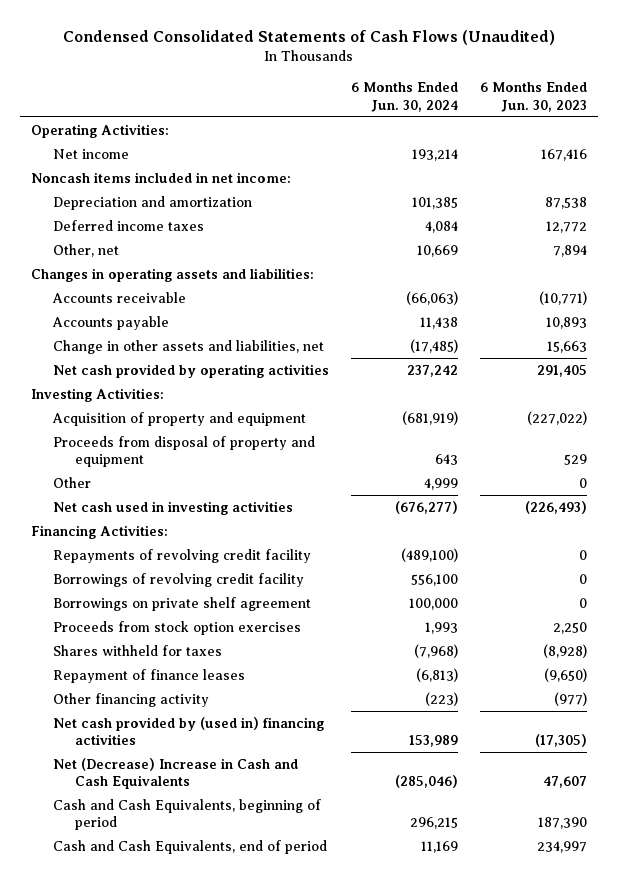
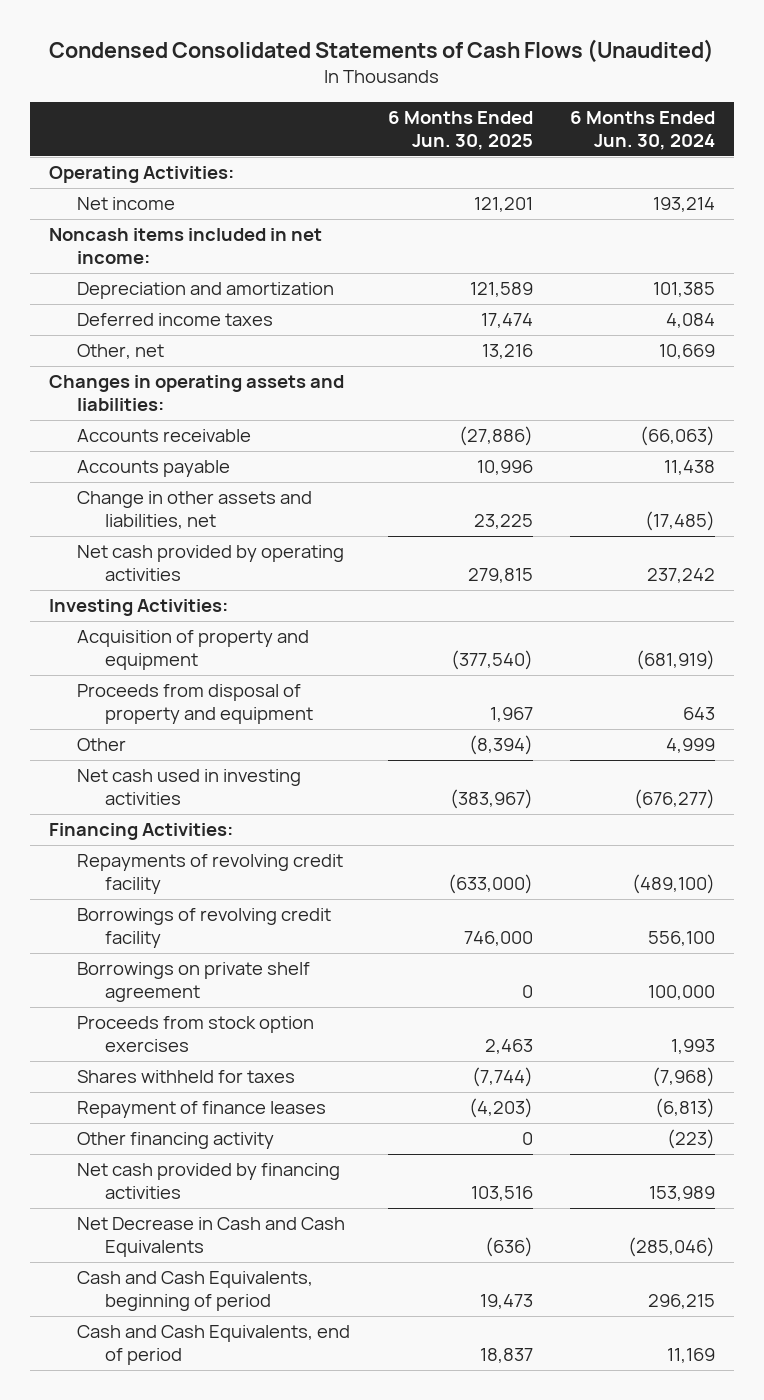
- | 6 Months Ended Jun. 30, 2024 | 6 Months Ended Jun. 30, 2023
+ | 6 Months Ended Jun. 30, 2025 | 6 Months Ended Jun. 30, 2024
- Net cash provided by (used in) financing activities | 153,989 | (17,305)
- Net (Decrease) Increase in Cash and Cash Equivalents | (285,046) | 47,607
+ Net cash provided by financing activities | 103,516 | 153,989
+ Net Decrease in Cash and Cash Equivalents | (636) | (285,046)

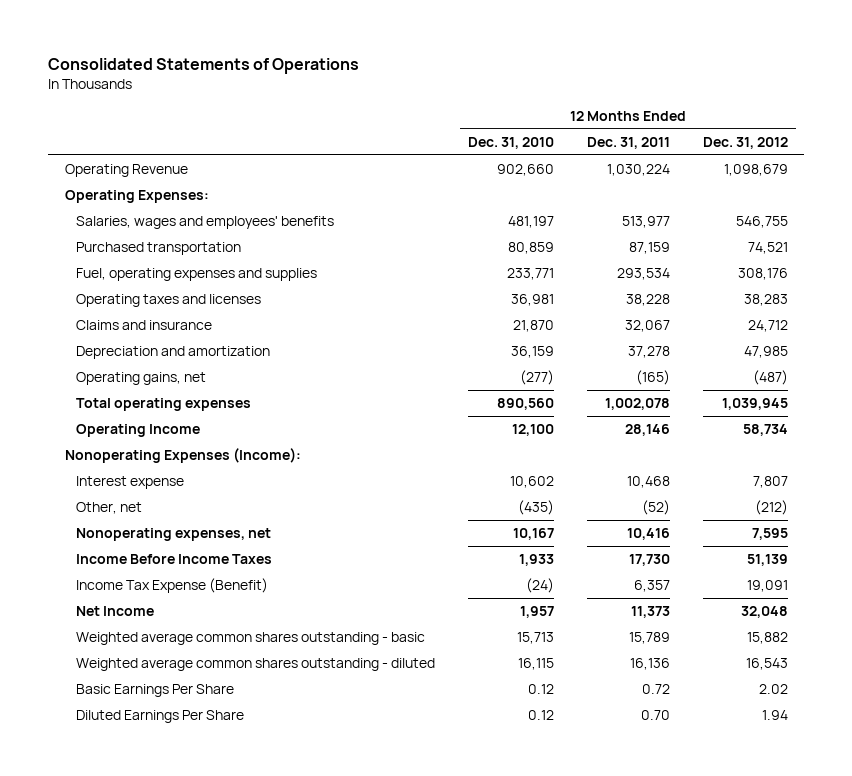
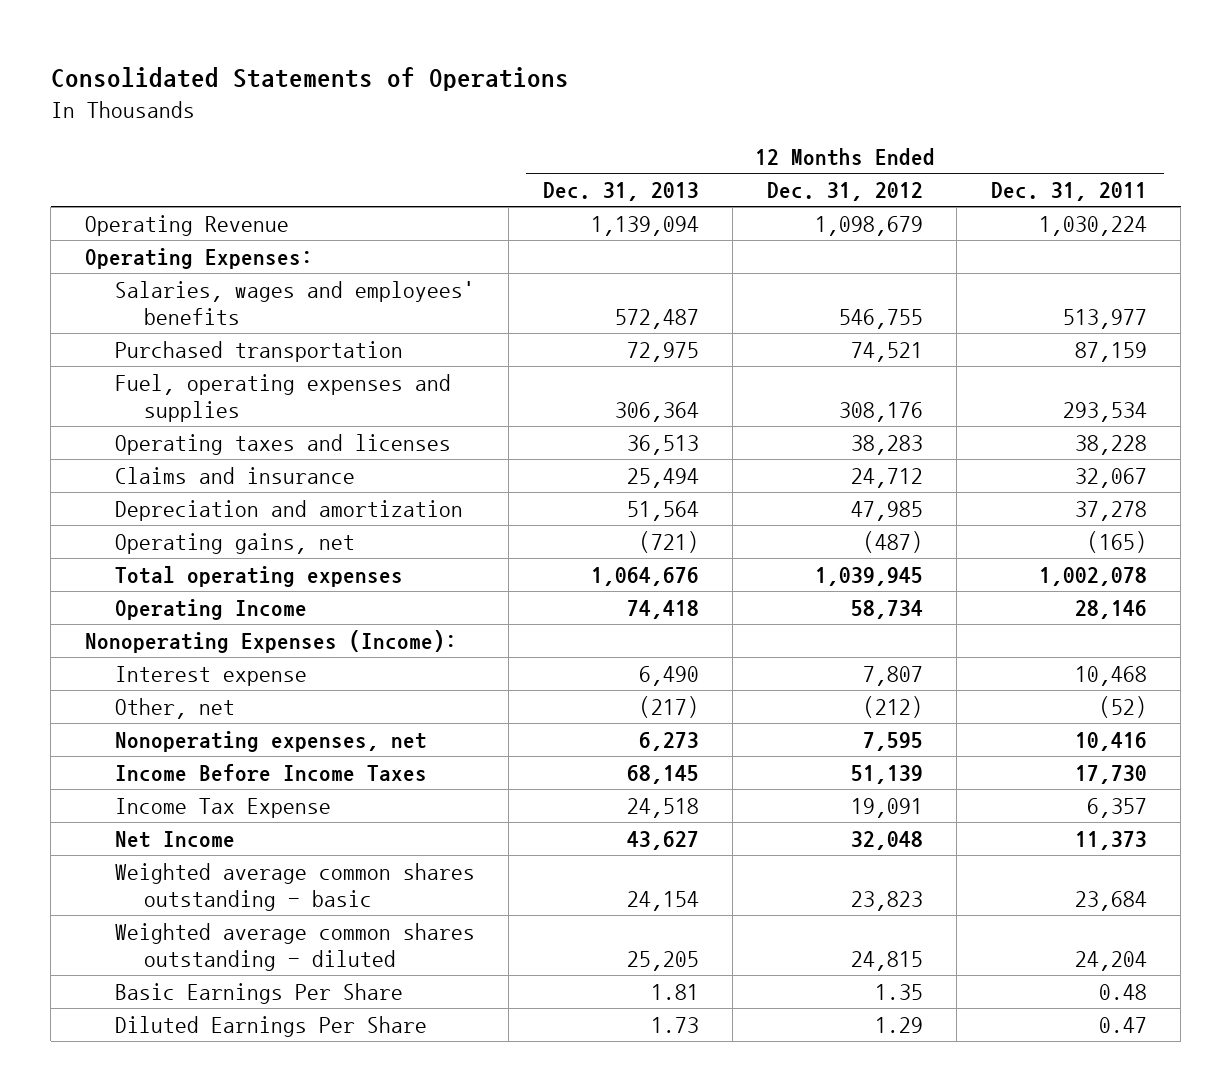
- | 12 Months Ended Dec. 31, 2010 | 12 Months Ended Dec. 31, 2011 | 12 Months Ended Dec. 31, 2012
+ | 12 Months Ended Dec. 31, 2013 | 12 Months Ended Dec. 31, 2012 | 12 Months Ended Dec. 31, 2011
- Income Tax Expense (Benefit) | (24) | 6,357 | 19,091
+ Income Tax Expense | 24,518 | 19,091 | 6,357
- Weighted average common shares outstanding - basic | 15,713 | 15,789 | 15,882
- Weighted average common shares outstanding - diluted | 16,115 | 16,136 | 16,543
- Basic Earnings Per Share | 0.12 | 0.72 | 2.02
- Diluted Earnings Per Share | 0.12 | 0.70 | 1.94
+ Weighted average common shares outstanding - basic | 24,154 | 23,823 | 23,684
+ Weighted average common shares outstanding - diluted | 25,205 | 24,815 | 24,204
+ Basic Earnings Per Share | 1.81 | 1.35 | 0.48
+ Diluted Earnings Per Share | 1.73 | 1.29 | 0.47

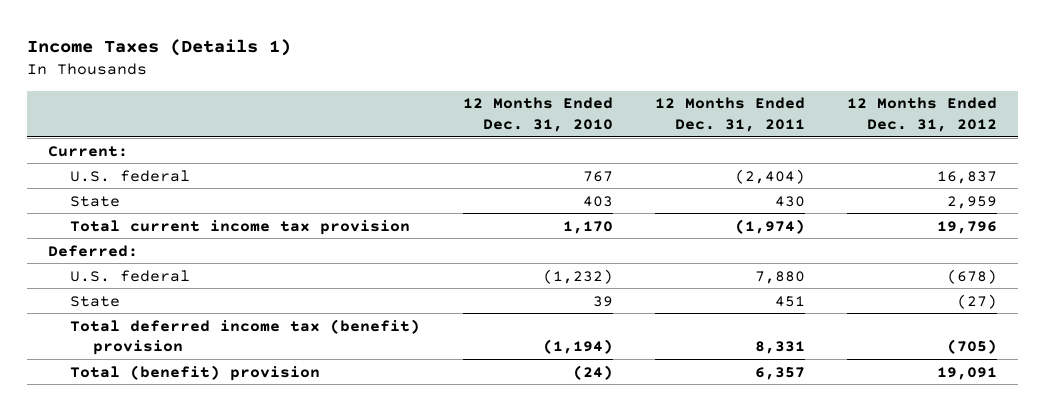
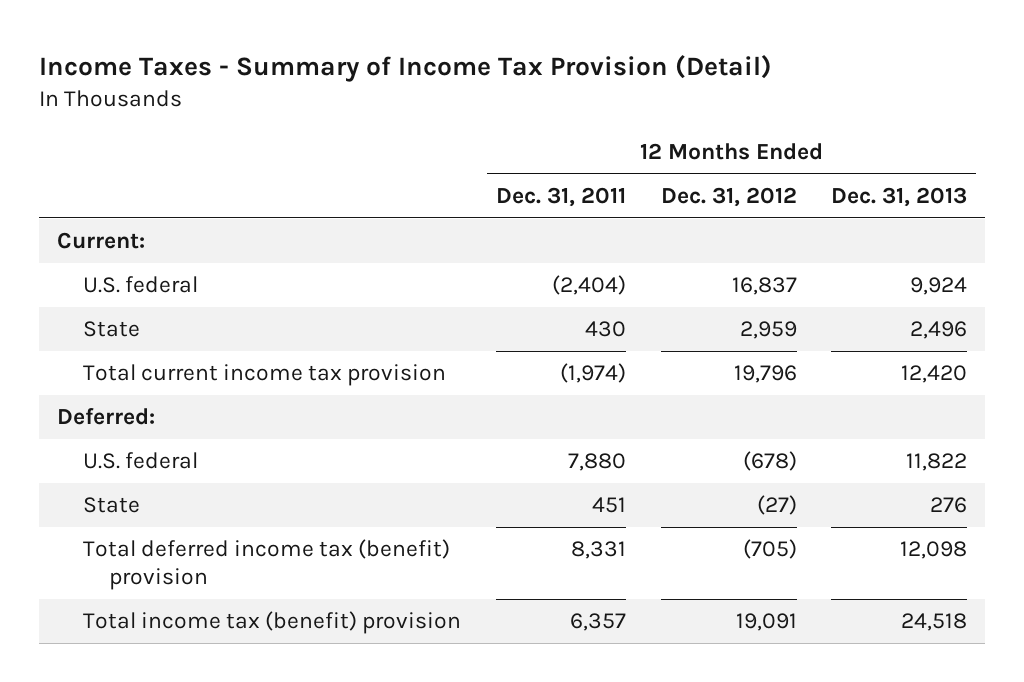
- Income Taxes (Details 1)
+ Income Taxes - Summary of Income Tax Provision (Detail)
- | 12 Months Ended Dec. 31, 2010 | 12 Months Ended Dec. 31, 2011 | 12 Months Ended Dec. 31, 2012
+ | 12 Months Ended Dec. 31, 2011 | 12 Months Ended Dec. 31, 2012 | 12 Months Ended Dec. 31, 2013
- Total (benefit) provision | (24) | 6,357 | 19,091
+ Total income tax (benefit) provision | 6,357 | 19,091 | 24,518

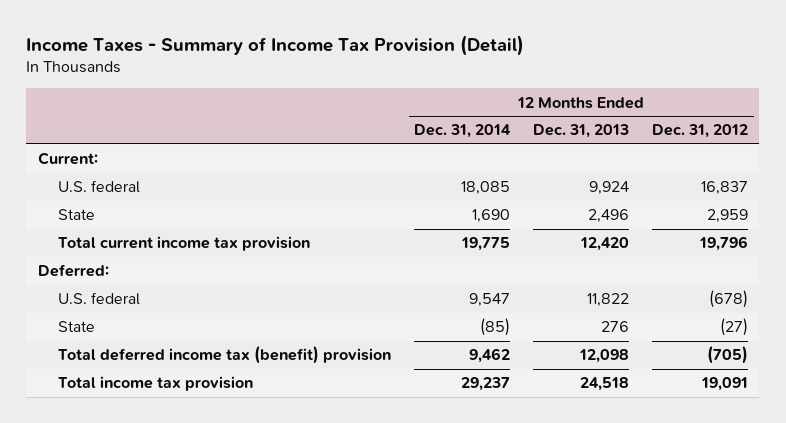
- | 12 Months Ended Dec. 31, 2011 | 12 Months Ended Dec. 31, 2012 | 12 Months Ended Dec. 31, 2013
+ | 12 Months Ended Dec. 31, 2014 | 12 Months Ended Dec. 31, 2013 | 12 Months Ended Dec. 31, 2012
- Total income tax (benefit) provision | 6,357 | 19,091 | 24,518
+ Total income tax provision | 29,237 | 24,518 | 19,091

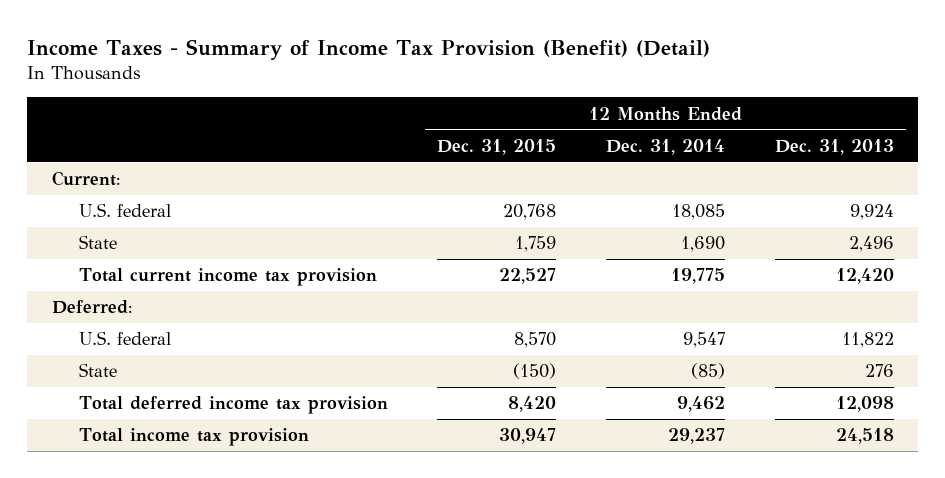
- Income Taxes - Summary of Income Tax Provision (Detail)
+ Income Taxes - Summary of Income Tax Provision (Benefit) (Detail)
- | 12 Months Ended Dec. 31, 2014 | 12 Months Ended Dec. 31, 2013 | 12 Months Ended Dec. 31, 2012
+ | 12 Months Ended Dec. 31, 2015 | 12 Months Ended Dec. 31, 2014 | 12 Months Ended Dec. 31, 2013
- Total deferred income tax (benefit) provision | 9,462 | 12,098 | (705)
+ Total deferred income tax provision | 8,420 | 9,462 | 12,098

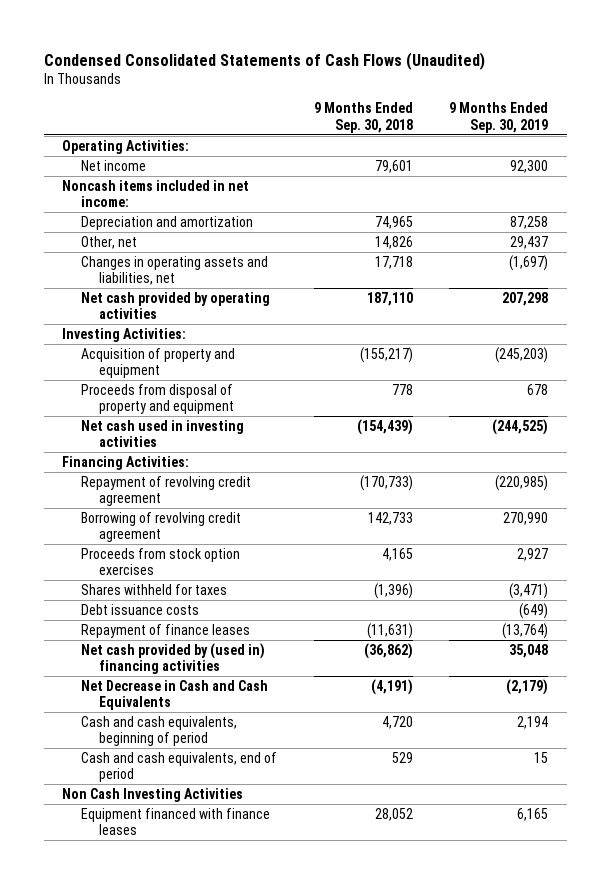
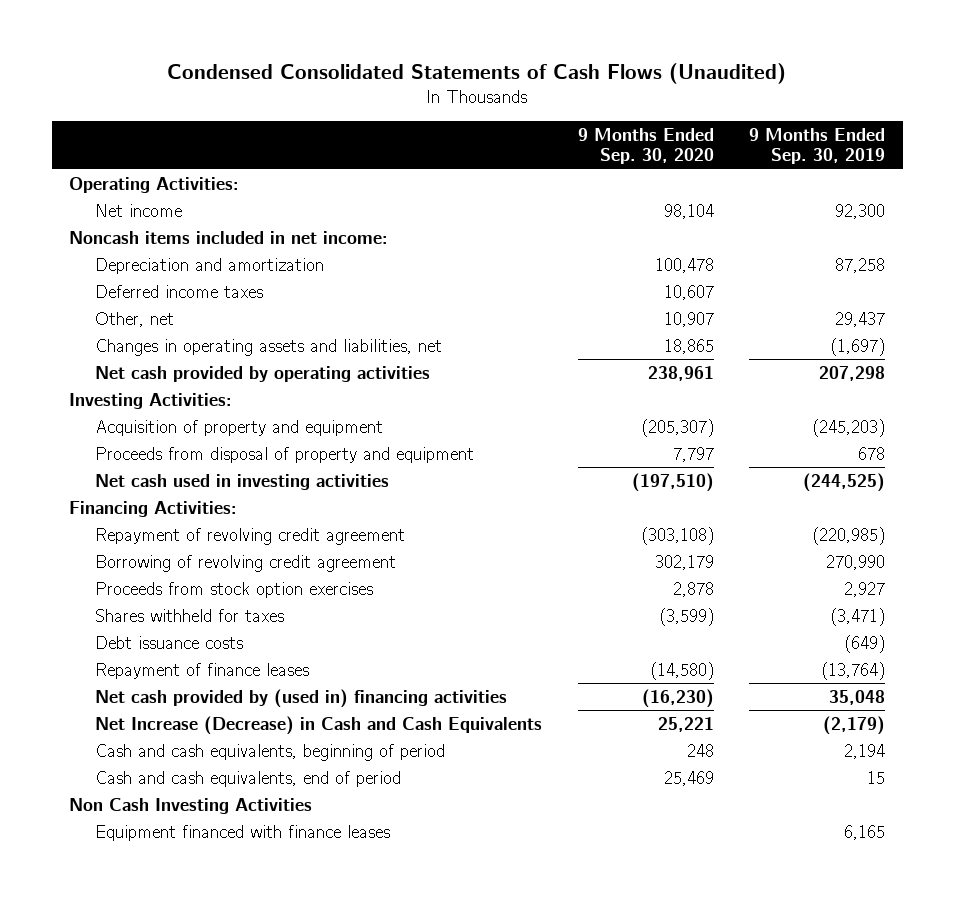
- | 9 Months Ended Sep. 30, 2018 | 9 Months Ended Sep. 30, 2019
+ | 9 Months Ended Sep. 30, 2020 | 9 Months Ended Sep. 30, 2019
+ Deferred income taxes | 10,607 |
- Net Decrease in Cash and Cash Equivalents | (4,191) | (2,179)
+ Net Increase (Decrease) in Cash and Cash Equivalents | 25,221 | (2,179)

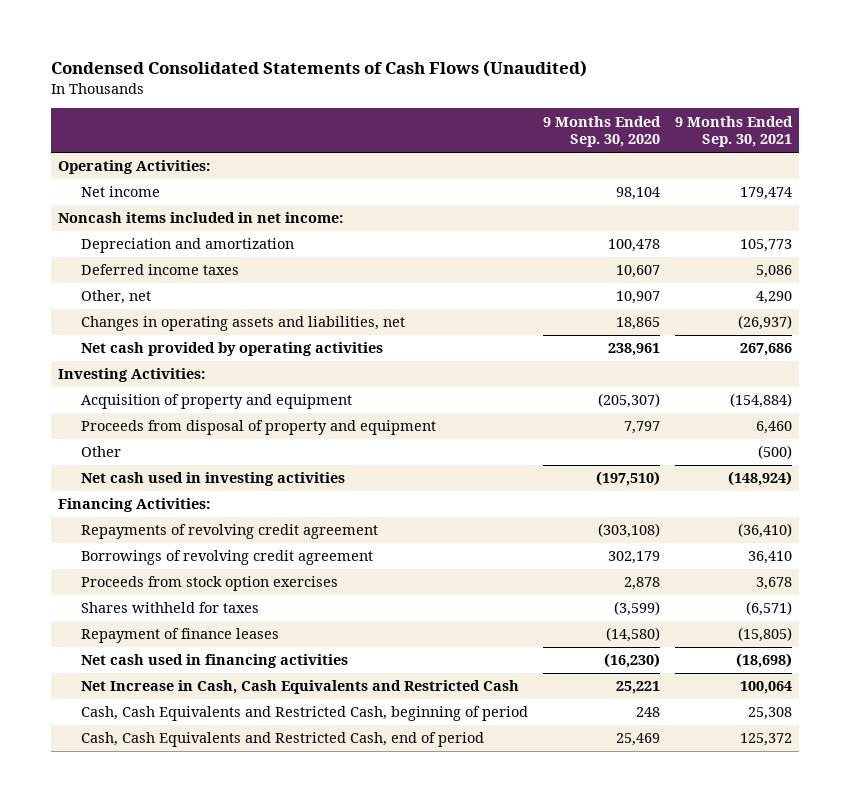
- | 9 Months Ended Sep. 30, 2020 | 9 Months Ended Sep. 30, 2019
+ | 9 Months Ended Sep. 30, 2020 | 9 Months Ended Sep. 30, 2021
+ Other | | (500)
- Repayment of revolving credit agreement | (303,108) | (220,985)
- Borrowing of revolving credit agreement | 302,179 | 270,990
+ Repayments of revolving credit agreement | (303,108) | (36,410)
+ Borrowings of revolving credit agreement | 302,179 | 36,410
- Debt issuance costs | | (649)
- Net cash provided by (used in) financing activities | (16,230) | 35,048
- Net Increase (Decrease) in Cash and Cash Equivalents | 25,221 | (2,179)
- Cash and cash equivalents, beginning of period | 248 | 2,194
- Cash and cash equivalents, end of period | 25,469 | 15
- Non Cash Investing Activities
- Equipment financed with finance leases | | 6,165
+ Net cash used in financing activities | (16,230) | (18,698)
+ Net Increase in Cash, Cash Equivalents and Restricted Cash | 25,221 | 100,064
+ Cash, Cash Equivalents and Restricted Cash, beginning of period | 248 | 25,308
+ Cash, Cash Equivalents and Restricted Cash, end of period | 25,469 | 125,372

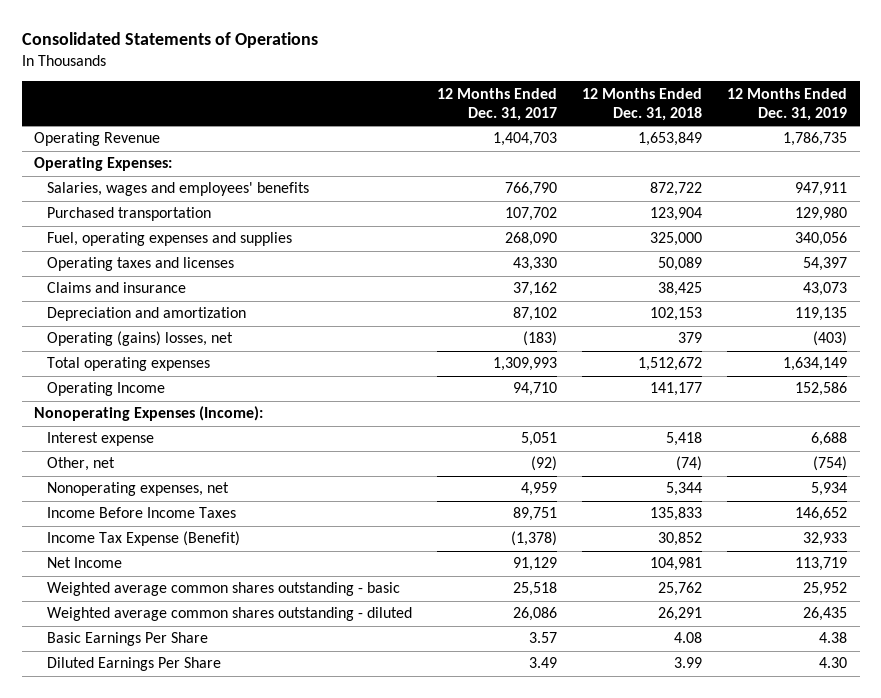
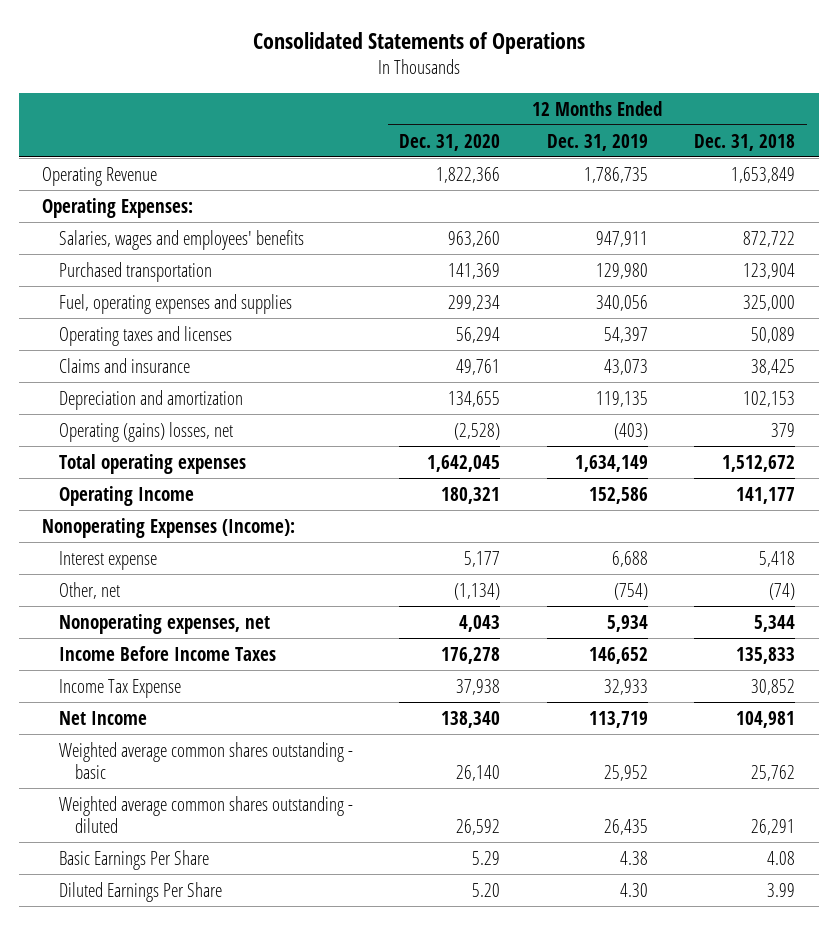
- | 12 Months Ended Dec. 31, 2017 | 12 Months Ended Dec. 31, 2018 | 12 Months Ended Dec. 31, 2019
+ | 12 Months Ended Dec. 31, 2020 | 12 Months Ended Dec. 31, 2019 | 12 Months Ended Dec. 31, 2018
- Income Tax Expense (Benefit) | (1,378) | 30,852 | 32,933
+ Income Tax Expense | 37,938 | 32,933 | 30,852

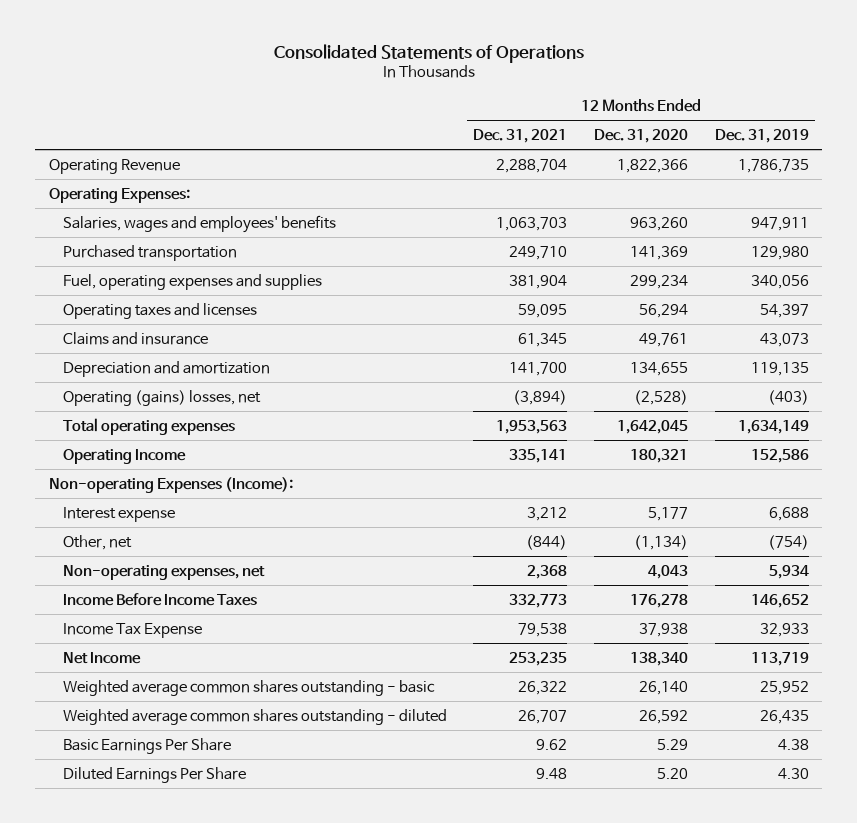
- | 12 Months Ended Dec. 31, 2020 | 12 Months Ended Dec. 31, 2019 | 12 Months Ended Dec. 31, 2018
+ | 12 Months Ended Dec. 31, 2021 | 12 Months Ended Dec. 31, 2020 | 12 Months Ended Dec. 31, 2019
- Nonoperating Expenses (Income):
+ Non-operating Expenses (Income):
- Nonoperating expenses, net | 4,043 | 5,934 | 5,344
+ Non-operating expenses, net | 2,368 | 4,043 | 5,934

